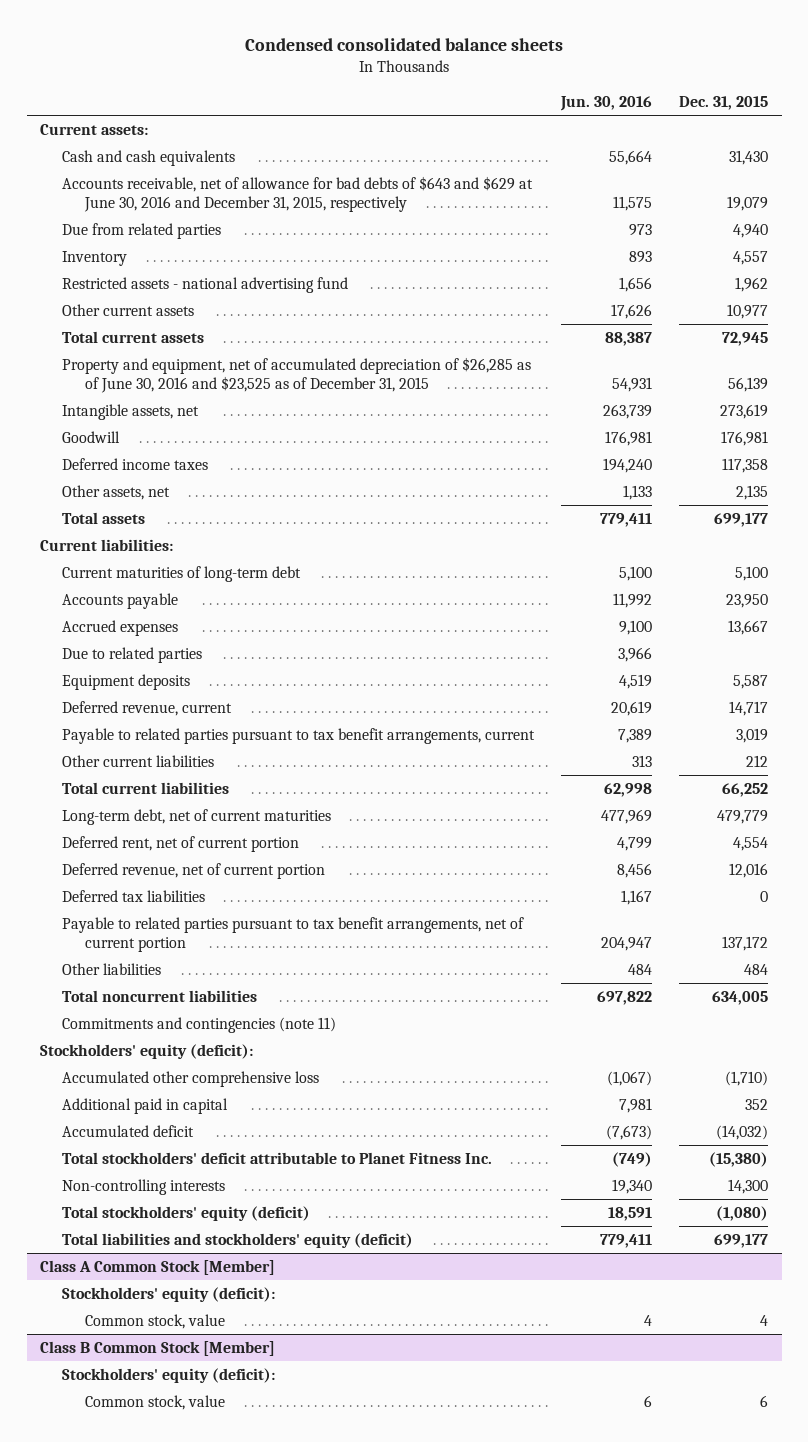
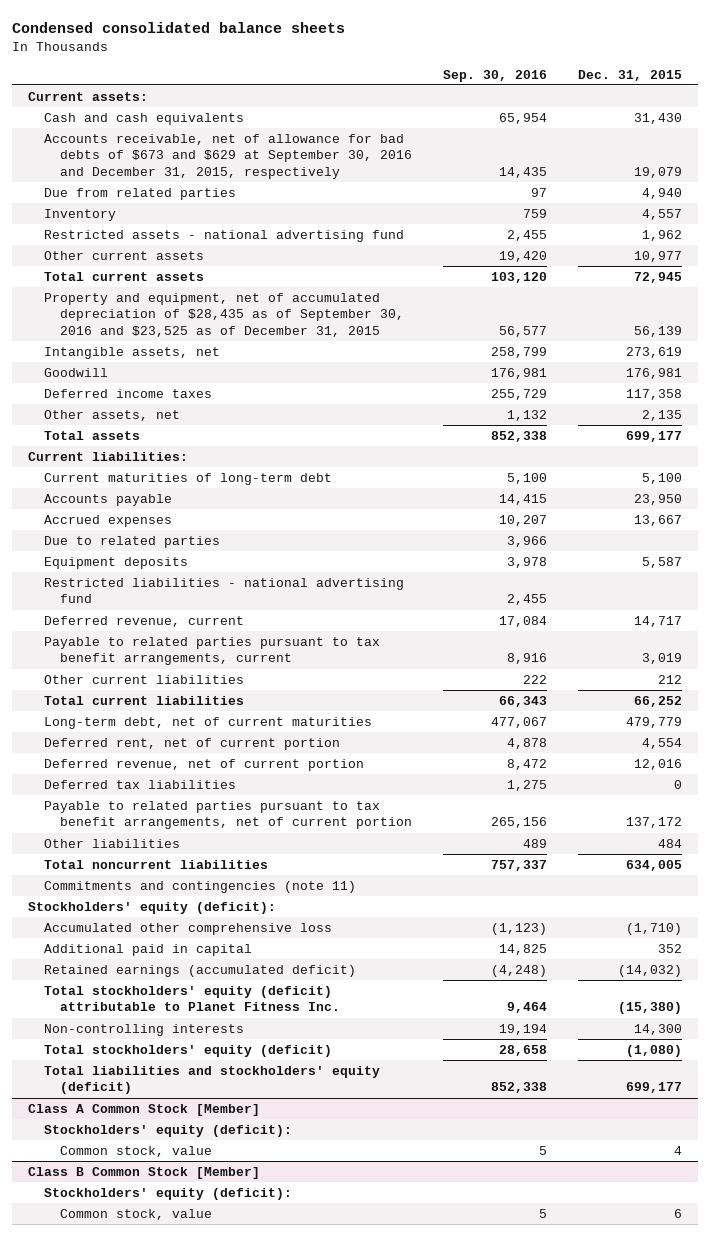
- | Jun. 30, 2016 | Dec. 31, 2015
+ | Sep. 30, 2016 | Dec. 31, 2015
- Accounts receivable, net of allowance for bad debts of $643 and $629 at June 30, 2016 and December 31, 2015, respectively | 11,575 | 19,079
+ Accounts receivable, net of allowance for bad debts of $673 and $629 at September 30, 2016 and December 31, 2015, respectively | 14,435 | 19,079
- Property and equipment, net of accumulated depreciation of $26,285 as of June 30, 2016 and $23,525 as of December 31, 2015 | 54,931 | 56,139
+ Property and equipment, net of accumulated depreciation of $28,435 as of September 30, 2016 and $23,525 as of December 31, 2015 | 56,577 | 56,139
+ Restricted liabilities - national advertising fund | 2,455 |
- Accumulated deficit | (7,673) | (14,032)
- Total stockholders' deficit attributable to Planet Fitness Inc. | (749) | (15,380)
+ Retained earnings (accumulated deficit) | (4,248) | (14,032)
+ Total stockholders' equity (deficit) attributable to Planet Fitness Inc. | 9,464 | (15,380)

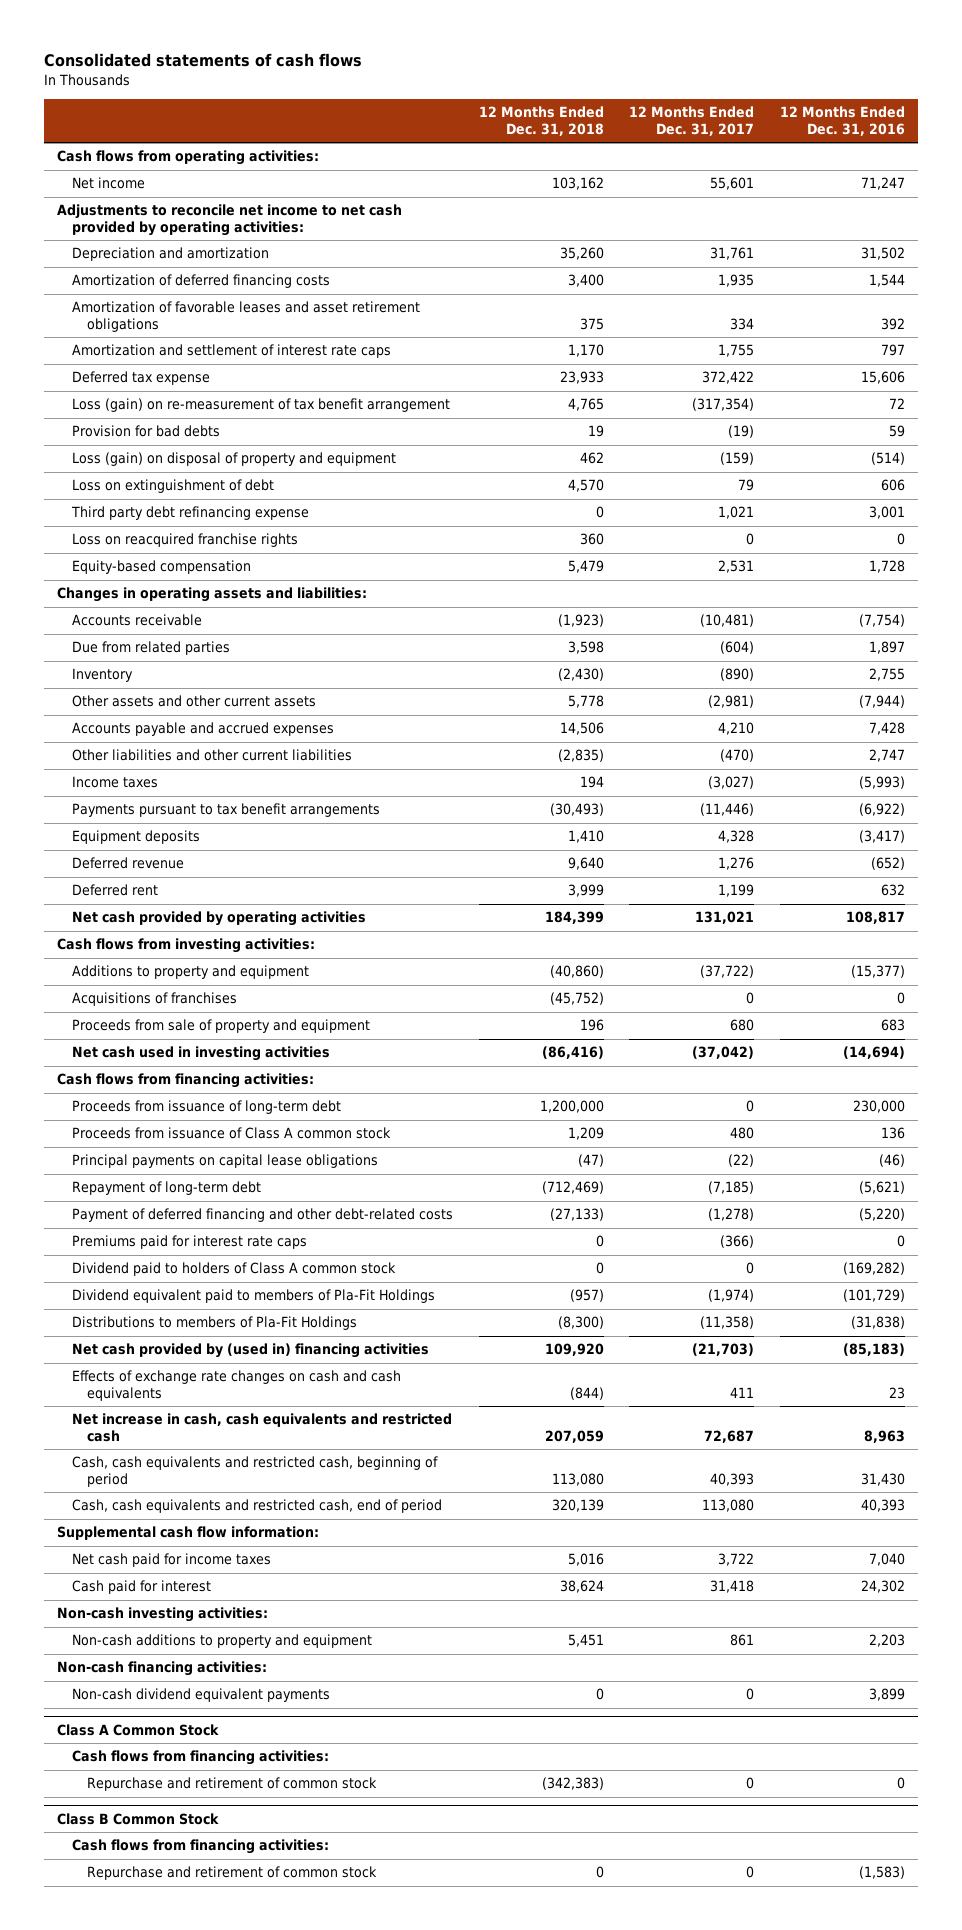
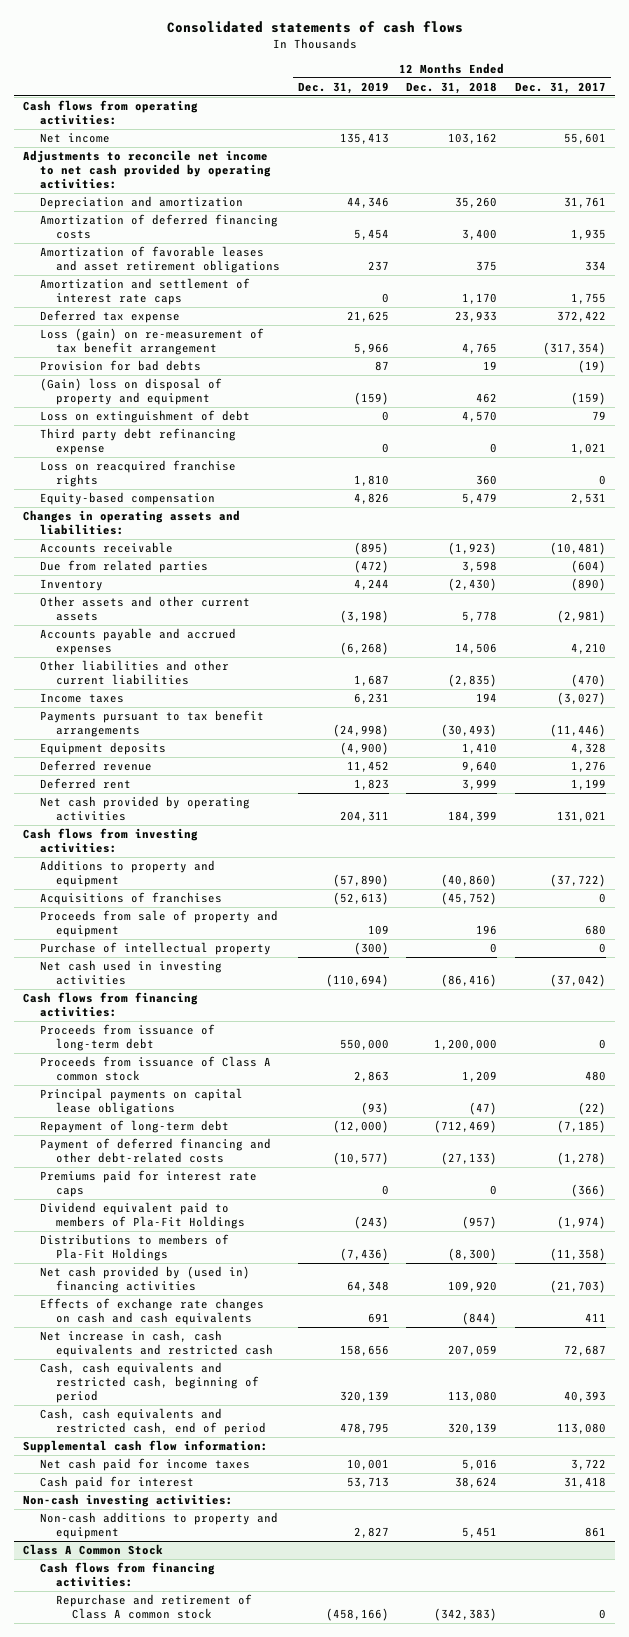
- | 12 Months Ended Dec. 31, 2018 | 12 Months Ended Dec. 31, 2017 | 12 Months Ended Dec. 31, 2016
+ | 12 Months Ended Dec. 31, 2019 | 12 Months Ended Dec. 31, 2018 | 12 Months Ended Dec. 31, 2017
- Loss (gain) on disposal of property and equipment | 462 | (159) | (514)
+ (Gain) loss on disposal of property and equipment | (159) | 462 | (159)
+ Purchase of intellectual property | (300) | 0 | 0
- Dividend paid to holders of Class A common stock | 0 | 0 | (169,282)
- Non-cash financing activities:
- Non-cash dividend equivalent payments | 0 | 0 | 3,899
@ Class A Common Stock
- Repurchase and retirement of common stock | (342,383) | 0 | 0
- Class B Common Stock
- Cash flows from financing activities:
- Repurchase and retirement of common stock | 0 | 0 | (1,583)
@ Class A Common Stock
+ Repurchase and retirement of Class A common stock | (458,166) | (342,383) | 0

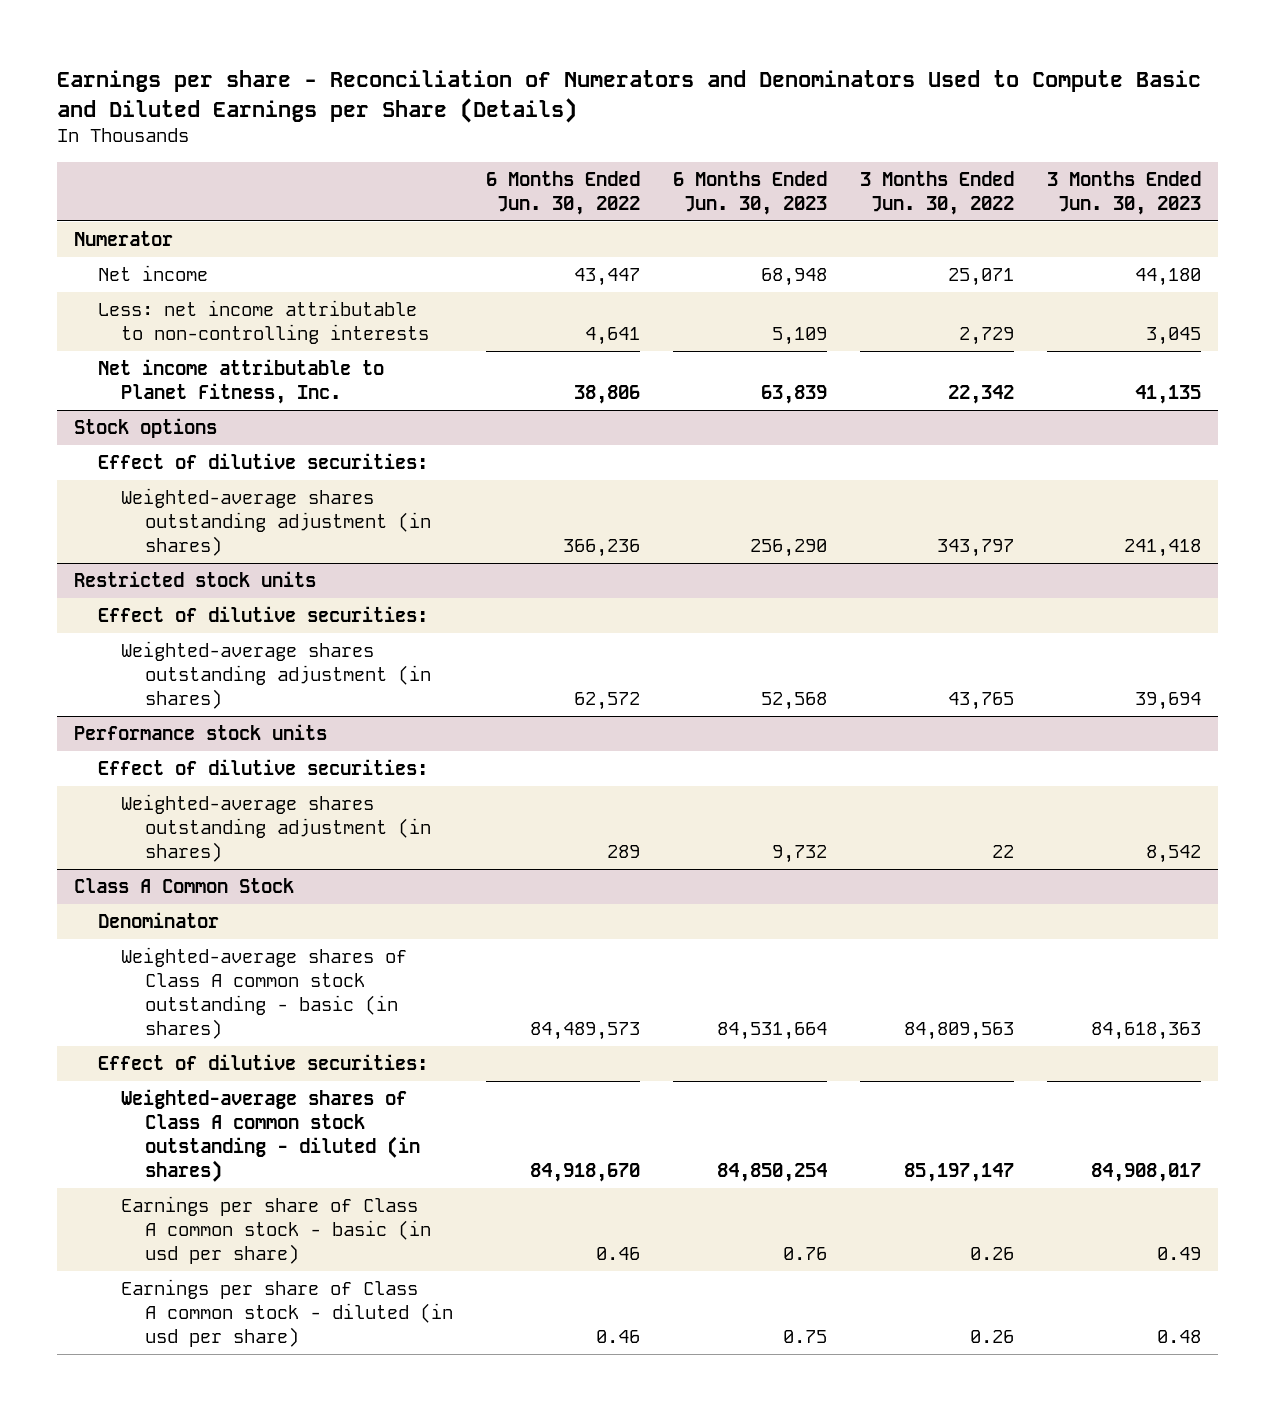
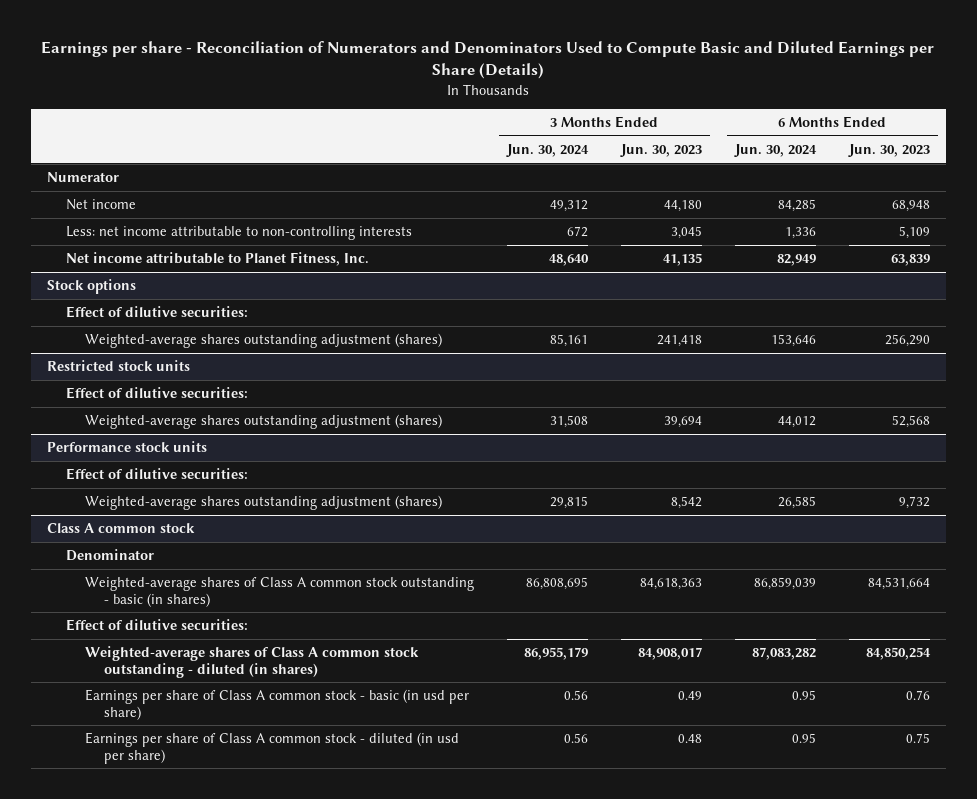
- | 6 Months Ended Jun. 30, 2022 | 6 Months Ended Jun. 30, 2023 | 3 Months Ended Jun. 30, 2022 | 3 Months Ended Jun. 30, 2023
+ | 3 Months Ended Jun. 30, 2024 | 3 Months Ended Jun. 30, 2023 | 6 Months Ended Jun. 30, 2024 | 6 Months Ended Jun. 30, 2023
@ Stock options
- Weighted-average shares outstanding adjustment (in shares) | 366,236 | 256,290 | 343,797 | 241,418
+ Weighted-average shares outstanding adjustment (shares) | 85,161 | 241,418 | 153,646 | 256,290
@ Restricted stock units
- Weighted-average shares outstanding adjustment (in shares) | 62,572 | 52,568 | 43,765 | 39,694
+ Weighted-average shares outstanding adjustment (shares) | 31,508 | 39,694 | 44,012 | 52,568
@ Performance stock units
- Weighted-average shares outstanding adjustment (in shares) | 289 | 9,732 | 22 | 8,542
- Class A Common Stock
@ Performance stock units
+ Weighted-average shares outstanding adjustment (shares) | 29,815 | 8,542 | 26,585 | 9,732
+ Class A common stock

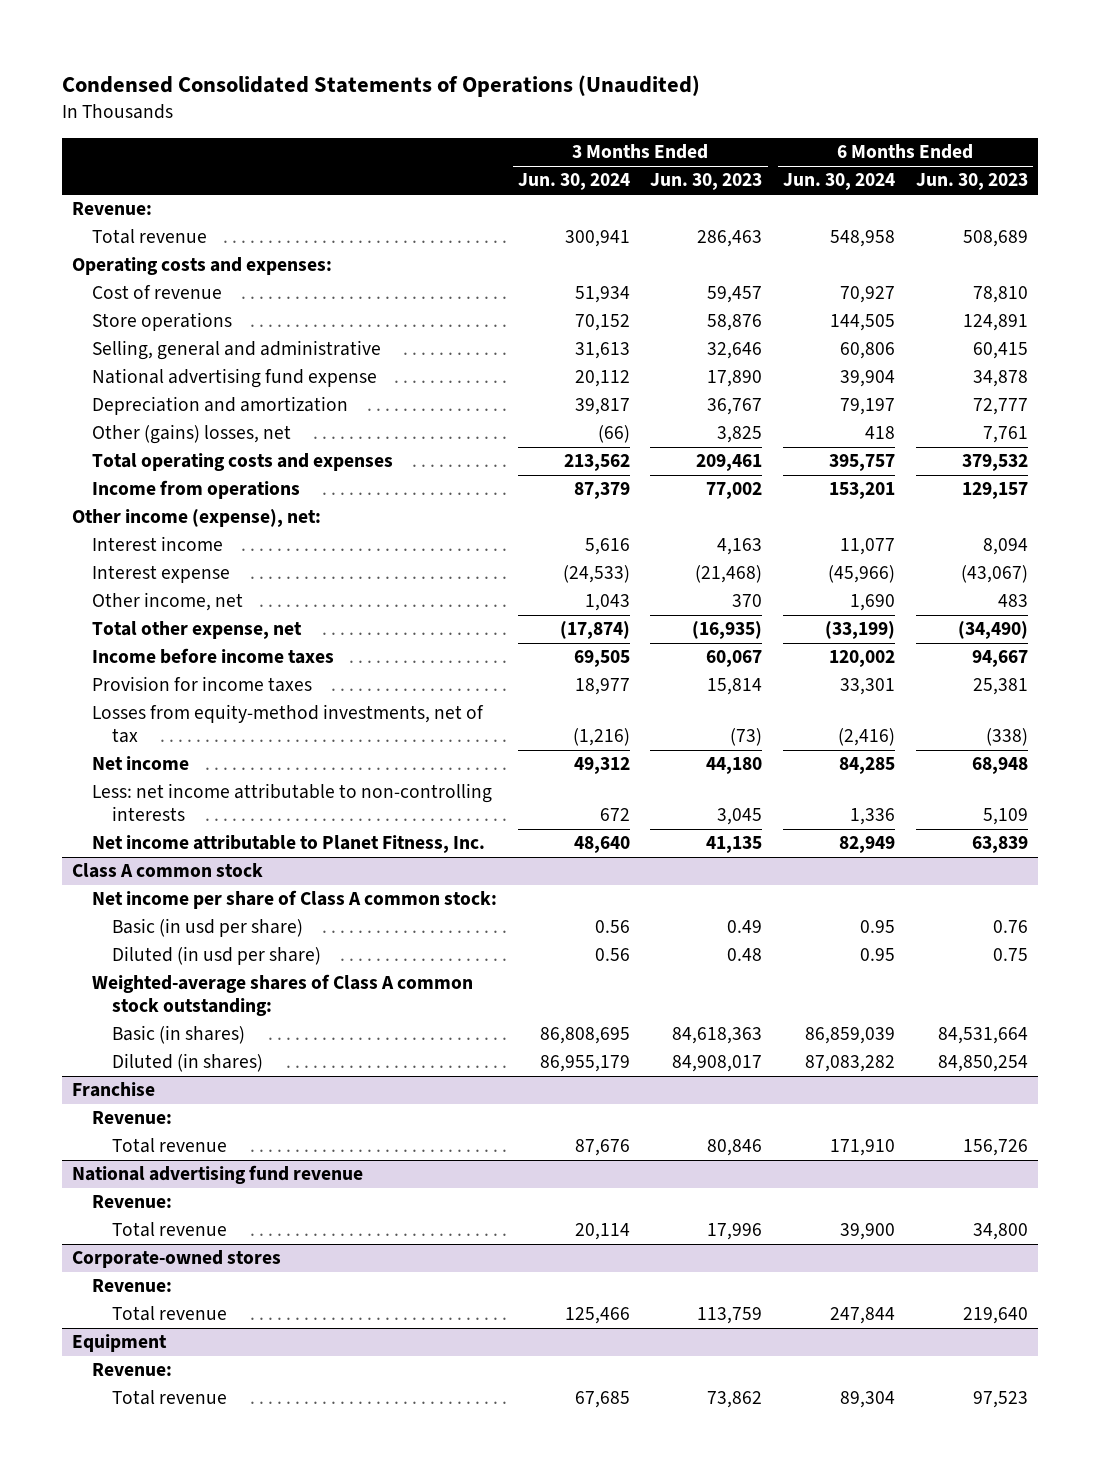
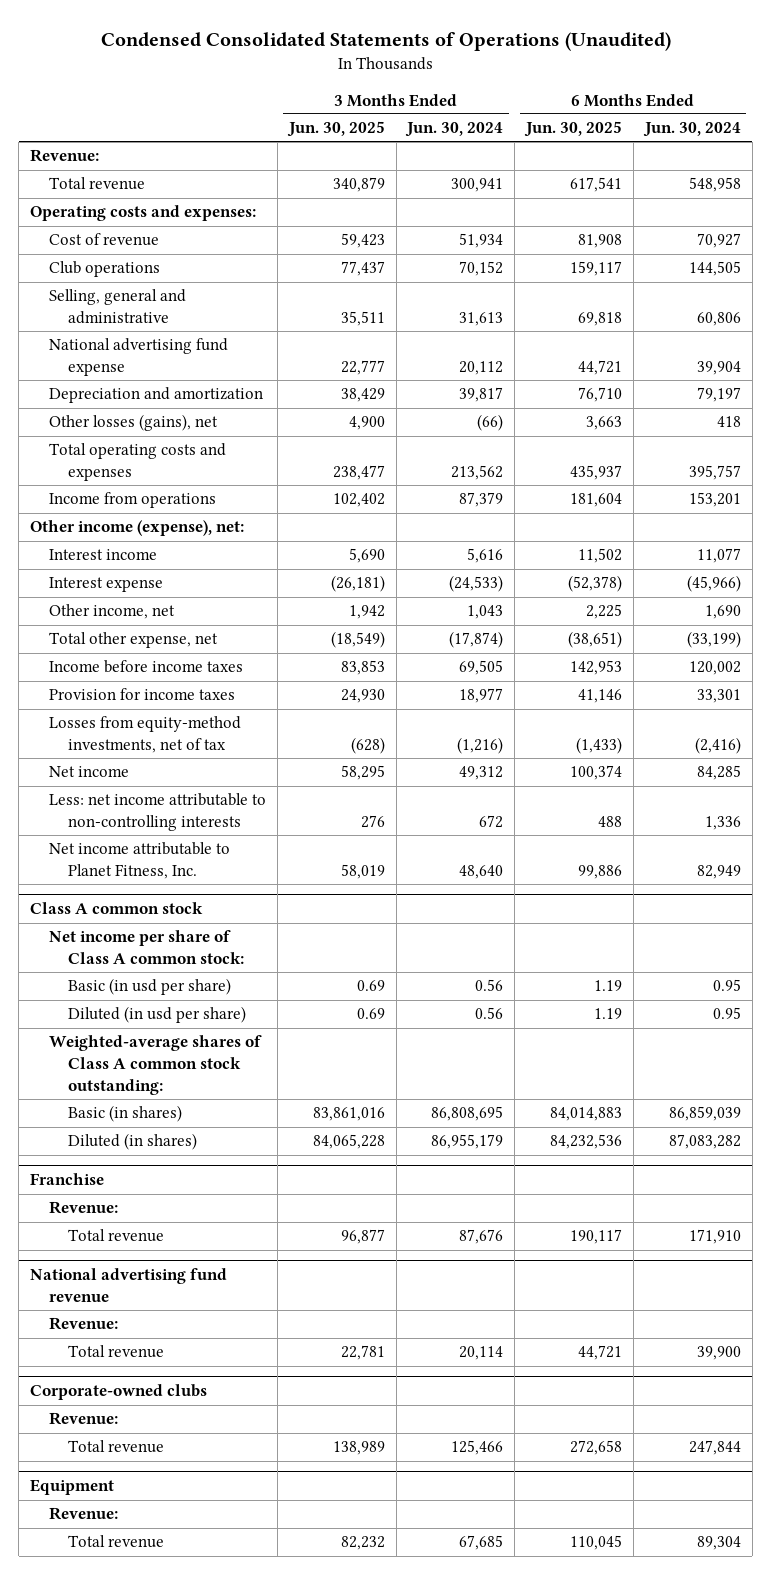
- | 3 Months Ended Jun. 30, 2024 | 3 Months Ended Jun. 30, 2023 | 6 Months Ended Jun. 30, 2024 | 6 Months Ended Jun. 30, 2023
+ | 3 Months Ended Jun. 30, 2025 | 3 Months Ended Jun. 30, 2024 | 6 Months Ended Jun. 30, 2025 | 6 Months Ended Jun. 30, 2024
- Store operations | 70,152 | 58,876 | 144,505 | 124,891
+ Club operations | 77,437 | 70,152 | 159,117 | 144,505
- Other (gains) losses, net | (66) | 3,825 | 418 | 7,761
+ Other losses (gains), net | 4,900 | (66) | 3,663 | 418
- Corporate-owned stores
+ Corporate-owned clubs

